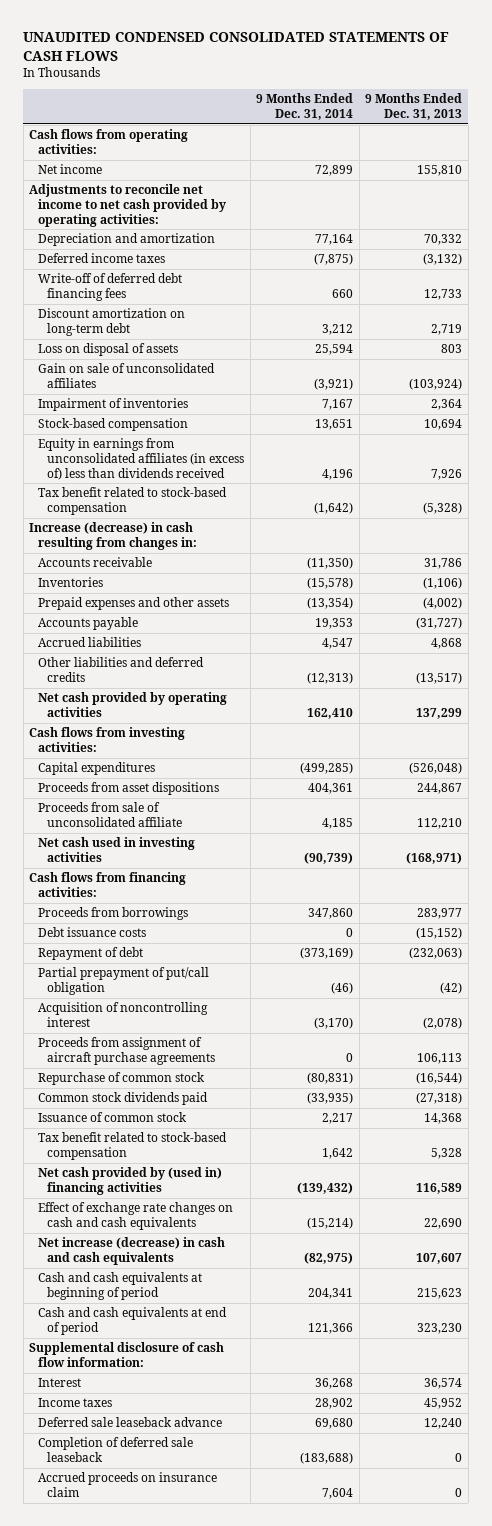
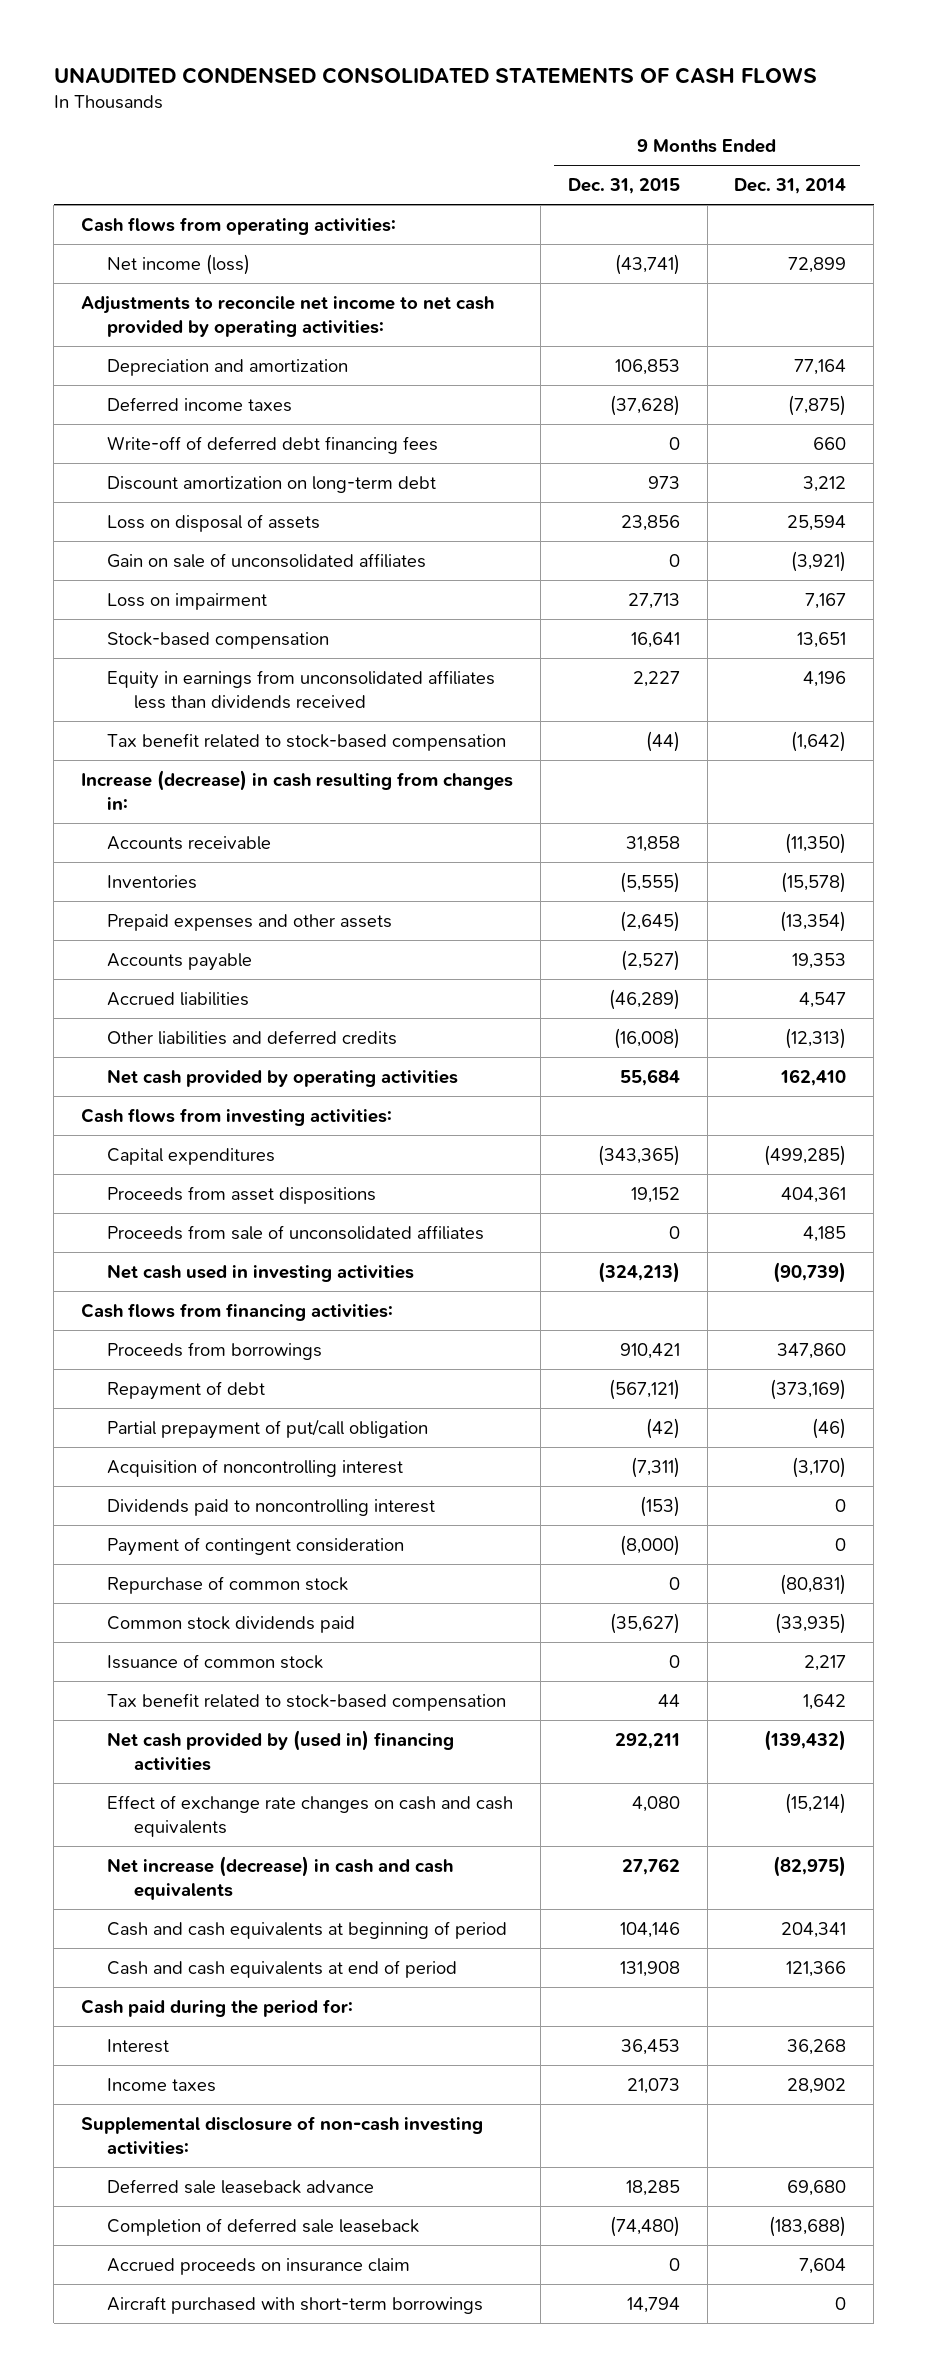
- | 9 Months Ended Dec. 31, 2014 | 9 Months Ended Dec. 31, 2013
+ | 9 Months Ended Dec. 31, 2015 | 9 Months Ended Dec. 31, 2014
- Net income | 72,899 | 155,810
+ Net income (loss) | (43,741) | 72,899
- Impairment of inventories | 7,167 | 2,364
+ Loss on impairment | 27,713 | 7,167
- Equity in earnings from unconsolidated affiliates (in excess of) less than dividends received | 4,196 | 7,926
+ Equity in earnings from unconsolidated affiliates less than dividends received | 2,227 | 4,196
- Proceeds from sale of unconsolidated affiliate | 4,185 | 112,210
+ Proceeds from sale of unconsolidated affiliates | 0 | 4,185
- Debt issuance costs | 0 | (15,152)
- Proceeds from assignment of aircraft purchase agreements | 0 | 106,113
+ Dividends paid to noncontrolling interest | (153) | 0
+ Payment of contingent consideration | (8,000) | 0
- Supplemental disclosure of cash flow information:
+ Cash paid during the period for:
+ Supplemental disclosure of non-cash investing activities:
+ Aircraft purchased with short-term borrowings | 14,794 | 0

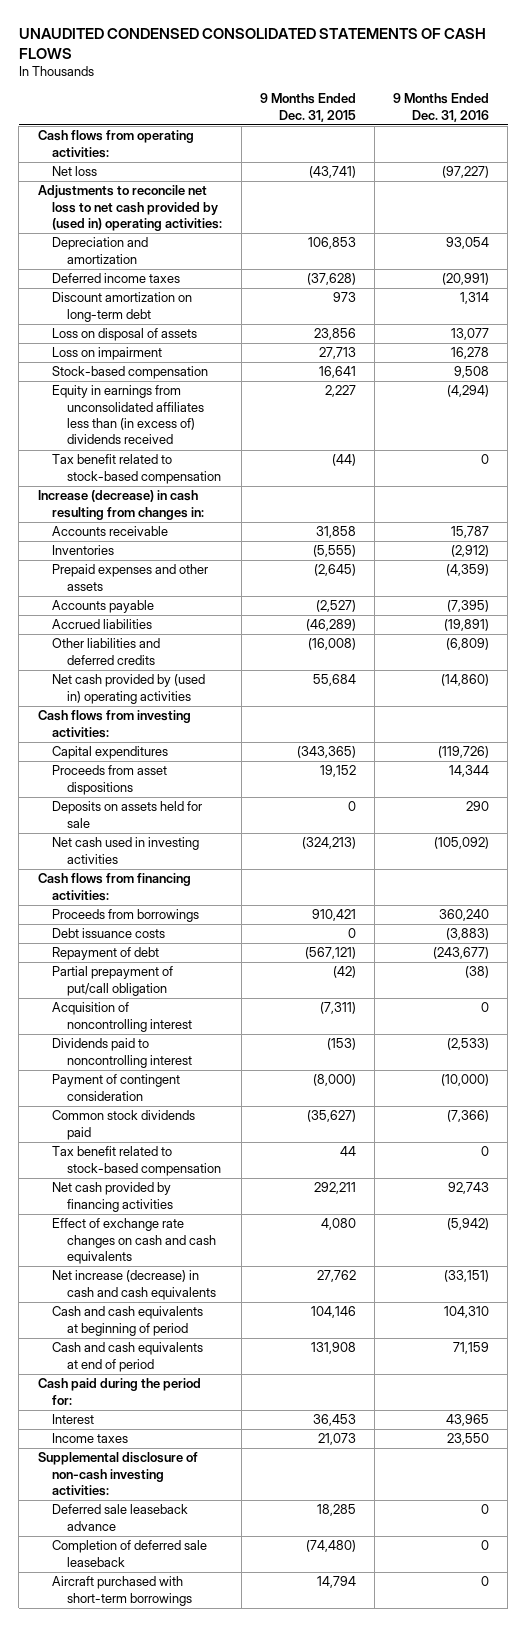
- | 9 Months Ended Dec. 31, 2015 | 9 Months Ended Dec. 31, 2014
+ | 9 Months Ended Dec. 31, 2015 | 9 Months Ended Dec. 31, 2016
- Net income (loss) | (43,741) | 72,899
- Adjustments to reconcile net income to net cash provided by operating activities:
+ Net loss | (43,741) | (97,227)
+ Adjustments to reconcile net loss to net cash provided by (used in) operating activities:
- Write-off of deferred debt financing fees | 0 | 660
- Gain on sale of unconsolidated affiliates | 0 | (3,921)
- Equity in earnings from unconsolidated affiliates less than dividends received | 2,227 | 4,196
+ Equity in earnings from unconsolidated affiliates less than (in excess of) dividends received | 2,227 | (4,294)
- Net cash provided by operating activities | 55,684 | 162,410
+ Net cash provided by (used in) operating activities | 55,684 | (14,860)
- Proceeds from sale of unconsolidated affiliates | 0 | 4,185
+ Deposits on assets held for sale | 0 | 290
+ Debt issuance costs | 0 | (3,883)
- Repurchase of common stock | 0 | (80,831)
- Issuance of common stock | 0 | 2,217
- Net cash provided by (used in) financing activities | 292,211 | (139,432)
+ Net cash provided by financing activities | 292,211 | 92,743
- Accrued proceeds on insurance claim | 0 | 7,604

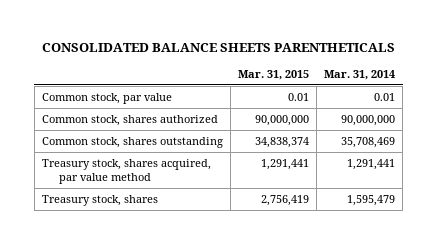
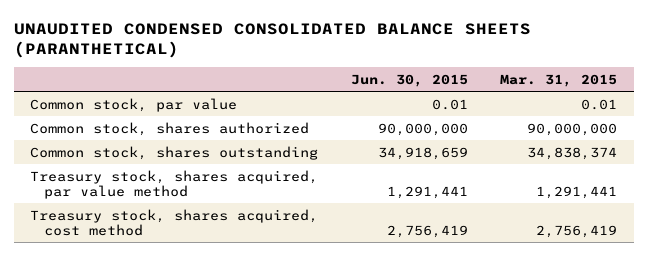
- CONSOLIDATED BALANCE SHEETS PARENTHETICALS
+ UNAUDITED CONDENSED CONSOLIDATED BALANCE SHEETS (PARANTHETICAL)
- | Mar. 31, 2015 | Mar. 31, 2014
+ | Jun. 30, 2015 | Mar. 31, 2015
- Treasury stock, shares | 2,756,419 | 1,595,479
+ Treasury stock, shares acquired, cost method | 2,756,419 | 2,756,419

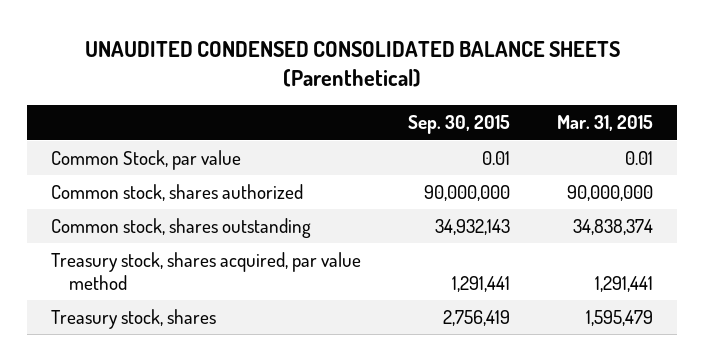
- UNAUDITED CONDENSED CONSOLIDATED BALANCE SHEETS (PARANTHETICAL)
+ UNAUDITED CONDENSED CONSOLIDATED BALANCE SHEETS (Parenthetical)
- | Jun. 30, 2015 | Mar. 31, 2015
+ | Sep. 30, 2015 | Mar. 31, 2015
- Common stock, par value | 0.01 | 0.01
+ Common Stock, par value | 0.01 | 0.01
- Treasury stock, shares acquired, cost method | 2,756,419 | 2,756,419
+ Treasury stock, shares | 2,756,419 | 1,595,479

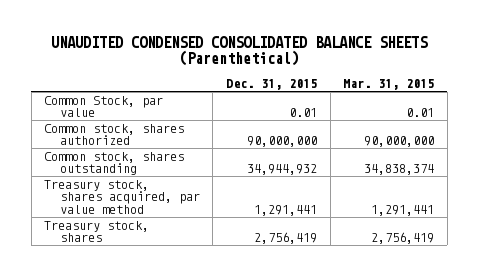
- | Sep. 30, 2015 | Mar. 31, 2015
+ | Dec. 31, 2015 | Mar. 31, 2015
- Treasury stock, shares | 2,756,419 | 1,595,479
+ Treasury stock, shares | 2,756,419 | 2,756,419

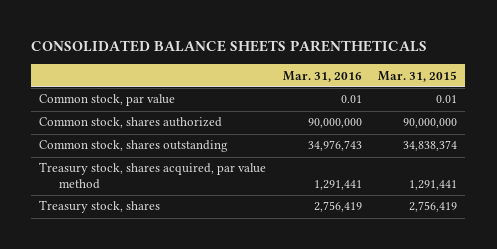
- UNAUDITED CONDENSED CONSOLIDATED BALANCE SHEETS (Parenthetical)
+ CONSOLIDATED BALANCE SHEETS PARENTHETICALS
- | Dec. 31, 2015 | Mar. 31, 2015
+ | Mar. 31, 2016 | Mar. 31, 2015
- Common Stock, par value | 0.01 | 0.01
+ Common stock, par value | 0.01 | 0.01

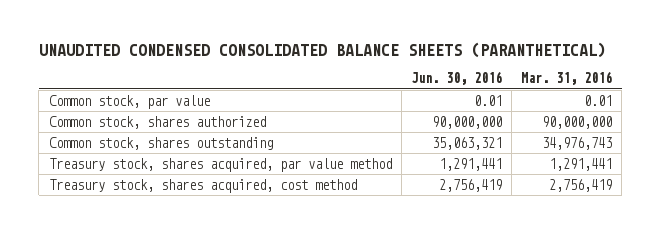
- CONSOLIDATED BALANCE SHEETS PARENTHETICALS
+ UNAUDITED CONDENSED CONSOLIDATED BALANCE SHEETS (PARANTHETICAL)
- | Mar. 31, 2016 | Mar. 31, 2015
+ | Jun. 30, 2016 | Mar. 31, 2016
- Treasury stock, shares | 2,756,419 | 2,756,419
+ Treasury stock, shares acquired, cost method | 2,756,419 | 2,756,419

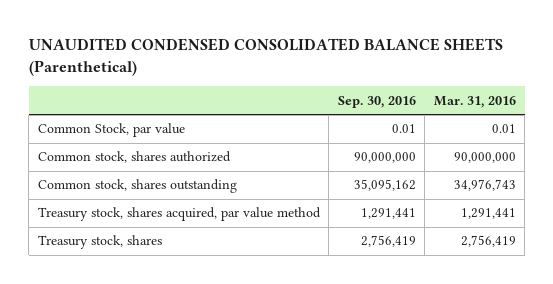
- UNAUDITED CONDENSED CONSOLIDATED BALANCE SHEETS (PARANTHETICAL)
+ UNAUDITED CONDENSED CONSOLIDATED BALANCE SHEETS (Parenthetical)
- | Jun. 30, 2016 | Mar. 31, 2016
+ | Sep. 30, 2016 | Mar. 31, 2016
- Common stock, par value | 0.01 | 0.01
+ Common Stock, par value | 0.01 | 0.01
- Treasury stock, shares acquired, cost method | 2,756,419 | 2,756,419
+ Treasury stock, shares | 2,756,419 | 2,756,419

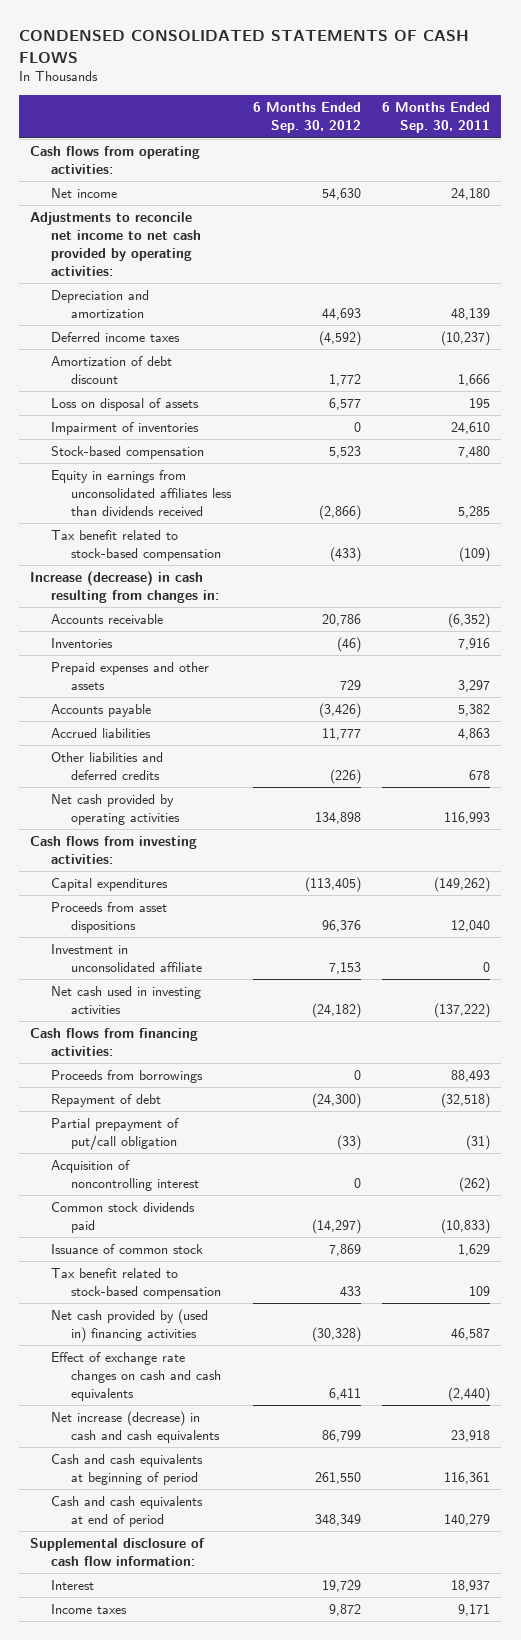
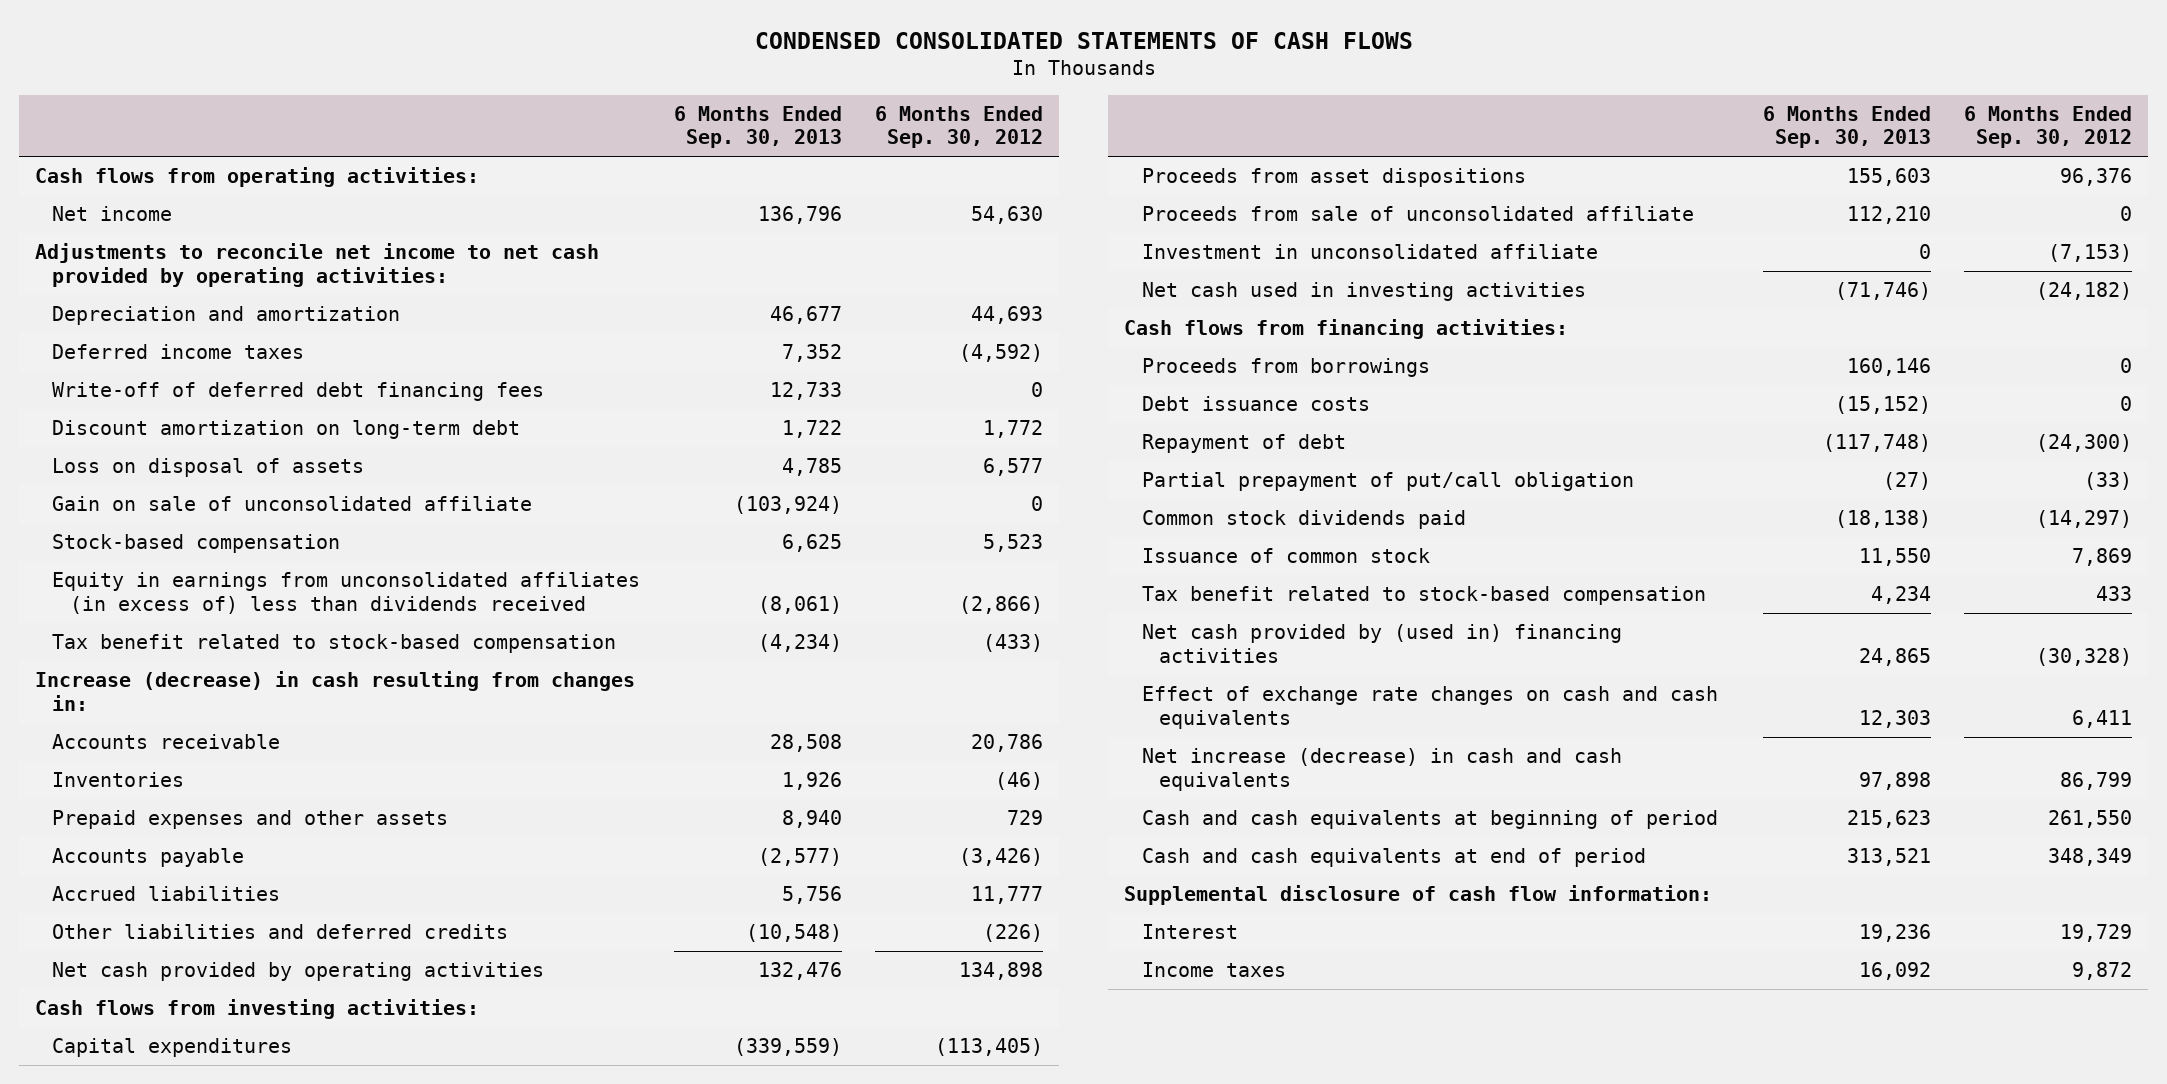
- | 6 Months Ended Sep. 30, 2012 | 6 Months Ended Sep. 30, 2011
+ | 6 Months Ended Sep. 30, 2013 | 6 Months Ended Sep. 30, 2012
- Amortization of debt discount | 1,772 | 1,666
+ Write-off of deferred debt financing fees | 12,733 | 0
+ Discount amortization on long-term debt | 1,722 | 1,772
- Impairment of inventories | 0 | 24,610
+ Gain on sale of unconsolidated affiliate | (103,924) | 0
- Equity in earnings from unconsolidated affiliates less than dividends received | (2,866) | 5,285
+ Equity in earnings from unconsolidated affiliates (in excess of) less than dividends received | (8,061) | (2,866)
- Investment in unconsolidated affiliate | 7,153 | 0
+ Proceeds from sale of unconsolidated affiliate | 112,210 | 0
+ Investment in unconsolidated affiliate | 0 | (7,153)
+ Debt issuance costs | (15,152) | 0
- Acquisition of noncontrolling interest | 0 | (262)

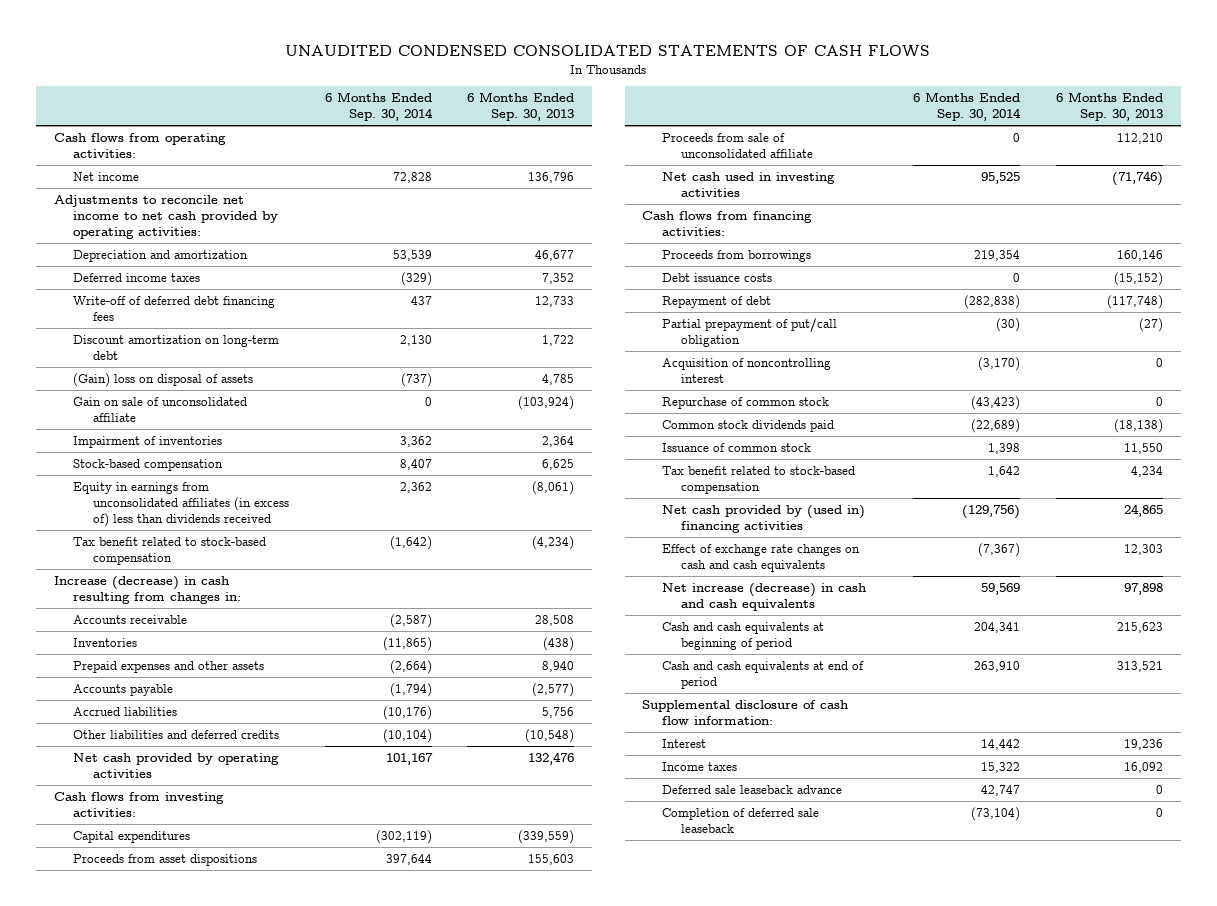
- CONDENSED CONSOLIDATED STATEMENTS OF CASH FLOWS
+ UNAUDITED CONDENSED CONSOLIDATED STATEMENTS OF CASH FLOWS
- | 6 Months Ended Sep. 30, 2013 | 6 Months Ended Sep. 30, 2012
+ | 6 Months Ended Sep. 30, 2014 | 6 Months Ended Sep. 30, 2013
- Loss on disposal of assets | 4,785 | 6,577
+ (Gain) loss on disposal of assets | (737) | 4,785
+ Impairment of inventories | 3,362 | 2,364
- Inventories | 1,926 | (46)
+ Inventories | (11,865) | (438)
- Investment in unconsolidated affiliate | 0 | (7,153)
+ Acquisition of noncontrolling interest | (3,170) | 0
+ Repurchase of common stock | (43,423) | 0
+ Deferred sale leaseback advance | 42,747 | 0
+ Completion of deferred sale leaseback | (73,104) | 0

